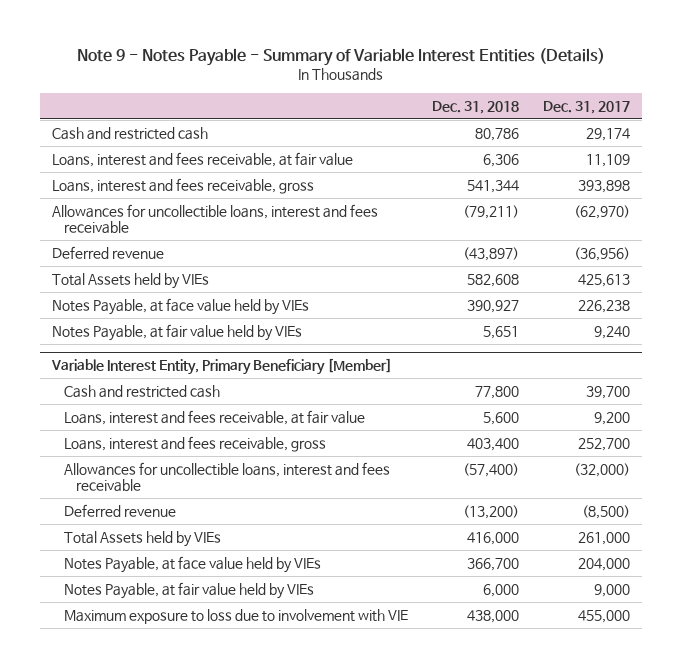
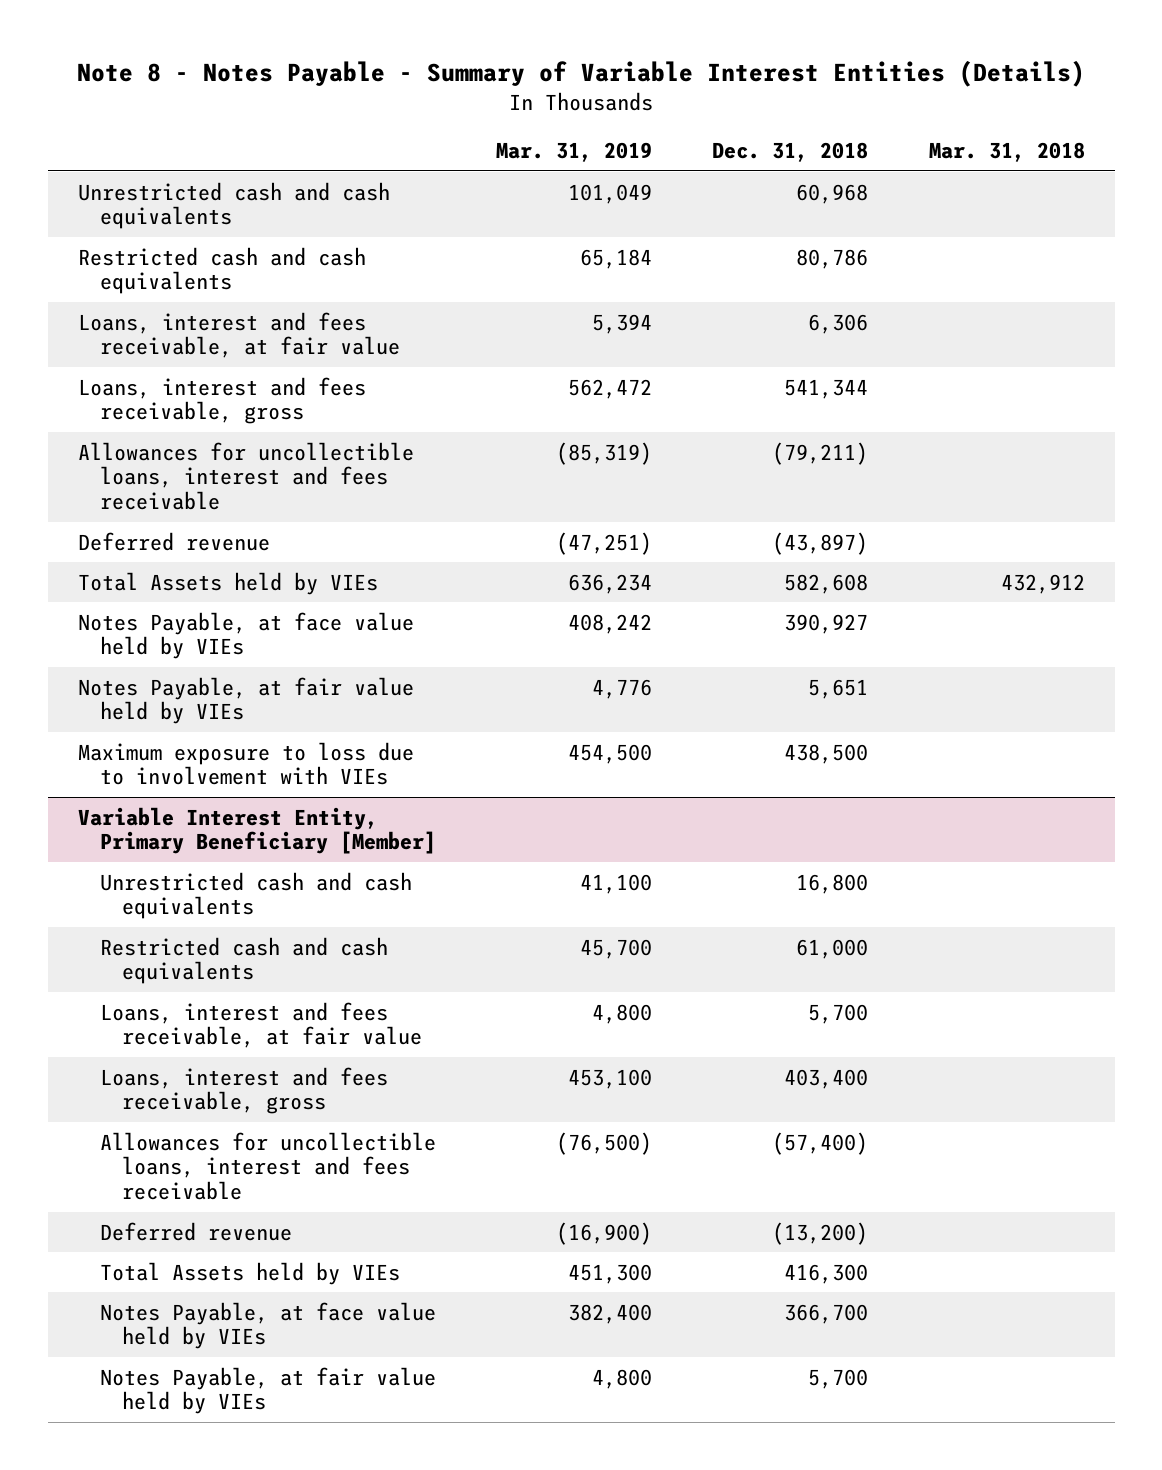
- Note 9 - Notes Payable - Summary of Variable Interest Entities (Details)
+ Note 8 - Notes Payable - Summary of Variable Interest Entities (Details)
- | Dec. 31, 2018 | Dec. 31, 2017
+ | Mar. 31, 2019 | Dec. 31, 2018 | Mar. 31, 2018
- Cash and restricted cash | 80,786 | 29,174
+ Unrestricted cash and cash equivalents | 101,049 | 60,968 |
+ Restricted cash and cash equivalents | 65,184 | 80,786 |
+ Maximum exposure to loss due to involvement with VIEs | 454,500 | 438,500 |
@ Variable Interest Entity, Primary Beneficiary [Member]
- Cash and restricted cash | 77,800 | 39,700
- Loans, interest and fees receivable, at fair value | 5,600 | 9,200
+ Unrestricted cash and cash equivalents | 41,100 | 16,800 |
+ Restricted cash and cash equivalents | 45,700 | 61,000 |
+ Loans, interest and fees receivable, at fair value | 4,800 | 5,700 |
- Total Assets held by VIEs | 416,000 | 261,000
+ Total Assets held by VIEs | 451,300 | 416,300 |
- Notes Payable, at fair value held by VIEs | 6,000 | 9,000
- Maximum exposure to loss due to involvement with VIE | 438,000 | 455,000
+ Notes Payable, at fair value held by VIEs | 4,800 | 5,700 |

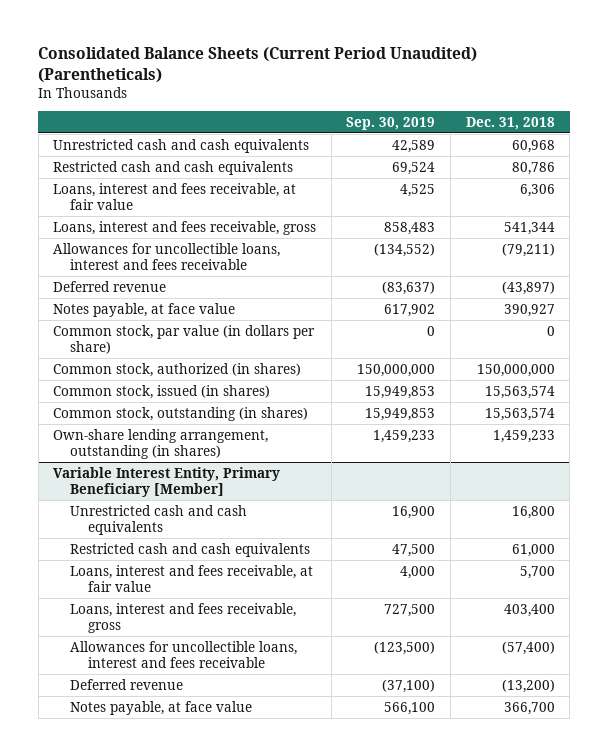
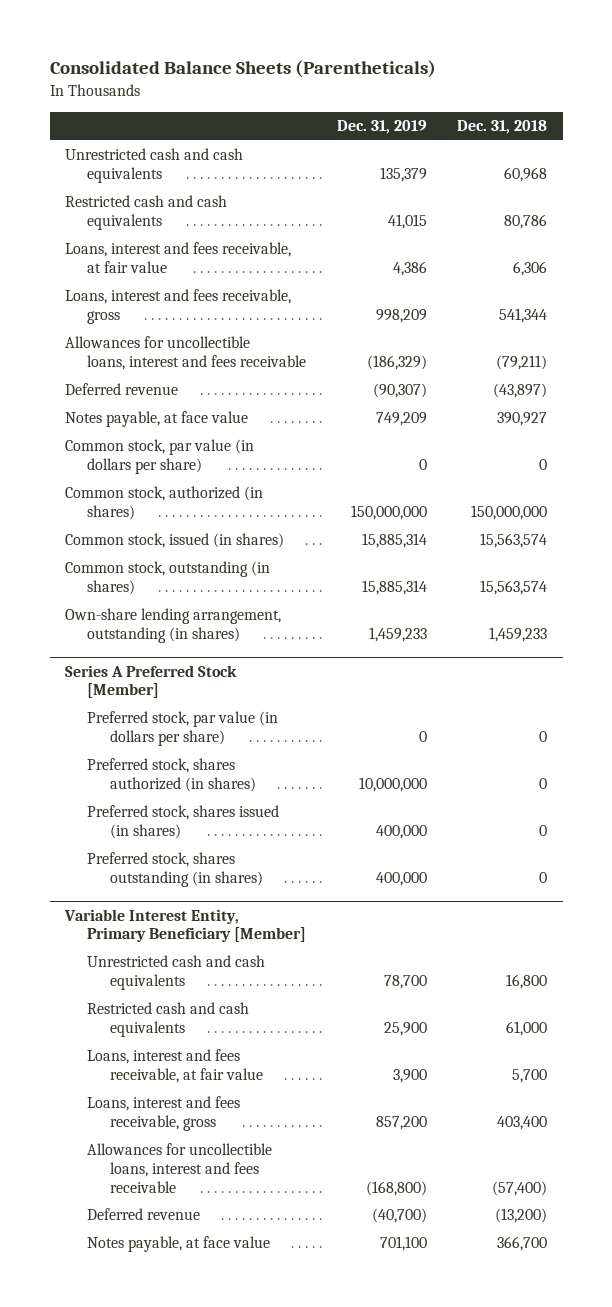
- Consolidated Balance Sheets (Current Period Unaudited) (Parentheticals)
+ Consolidated Balance Sheets (Parentheticals)
- | Sep. 30, 2019 | Dec. 31, 2018
+ | Dec. 31, 2019 | Dec. 31, 2018
+ Series A Preferred Stock [Member]
+ Preferred stock, par value (in dollars per share) | 0 | 0
+ Preferred stock, shares authorized (in shares) | 10,000,000 | 0
+ Preferred stock, shares issued (in shares) | 400,000 | 0
+ Preferred stock, shares outstanding (in shares) | 400,000 | 0

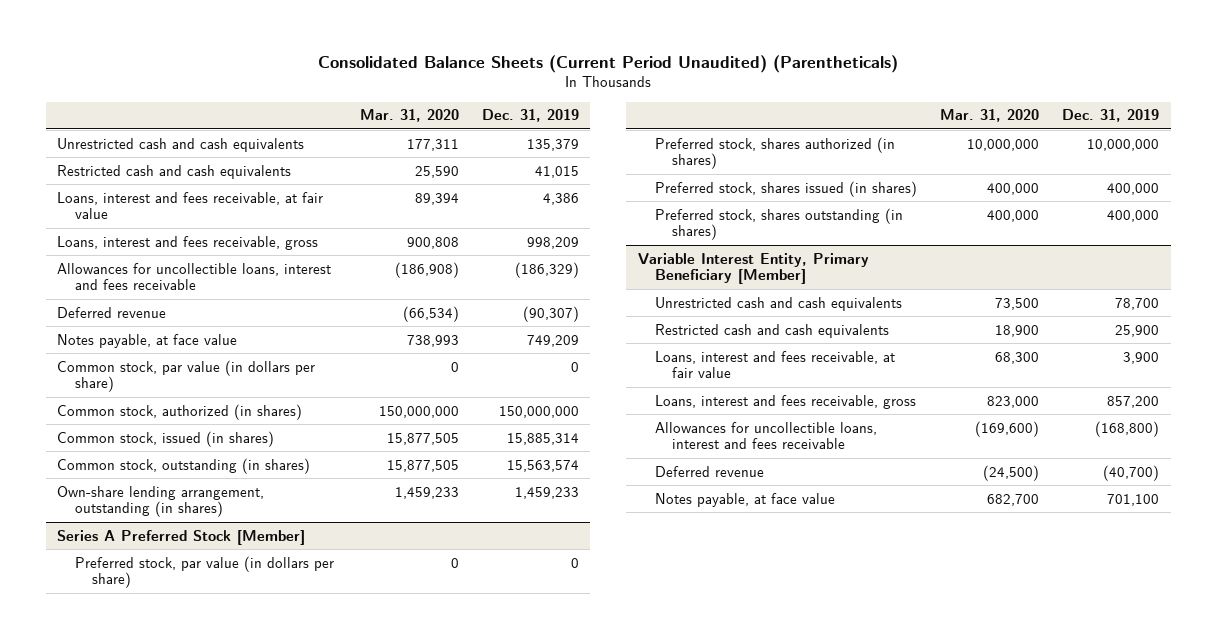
- Consolidated Balance Sheets (Parentheticals)
+ Consolidated Balance Sheets (Current Period Unaudited) (Parentheticals)
- | Dec. 31, 2019 | Dec. 31, 2018
+ | Mar. 31, 2020 | Dec. 31, 2019
- Common stock, outstanding (in shares) | 15,885,314 | 15,563,574
+ Common stock, outstanding (in shares) | 15,877,505 | 15,563,574

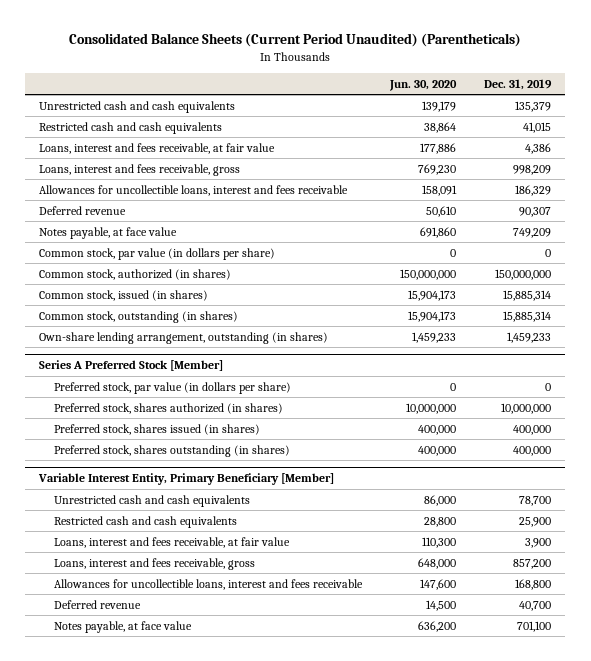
- | Mar. 31, 2020 | Dec. 31, 2019
+ | Jun. 30, 2020 | Dec. 31, 2019
- Allowances for uncollectible loans, interest and fees receivable | (186,908) | (186,329)
- Deferred revenue | (66,534) | (90,307)
+ Allowances for uncollectible loans, interest and fees receivable | 158,091 | 186,329
+ Deferred revenue | 50,610 | 90,307
- Common stock, outstanding (in shares) | 15,877,505 | 15,563,574
+ Common stock, outstanding (in shares) | 15,904,173 | 15,885,314
@ Variable Interest Entity, Primary Beneficiary [Member]
- Allowances for uncollectible loans, interest and fees receivable | (169,600) | (168,800)
- Deferred revenue | (24,500) | (40,700)
+ Allowances for uncollectible loans, interest and fees receivable | 147,600 | 168,800
+ Deferred revenue | 14,500 | 40,700

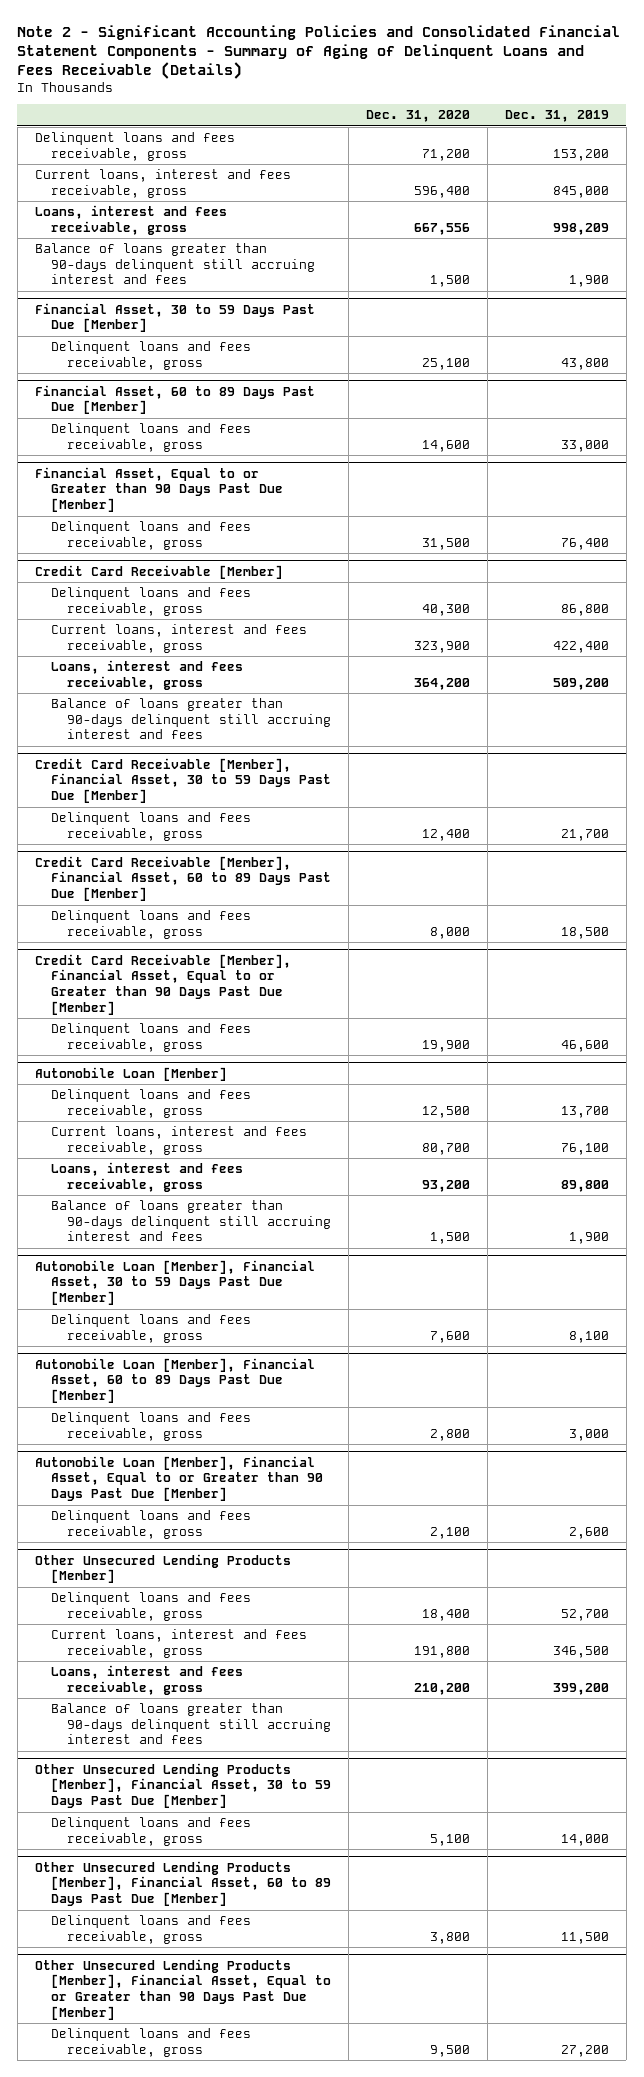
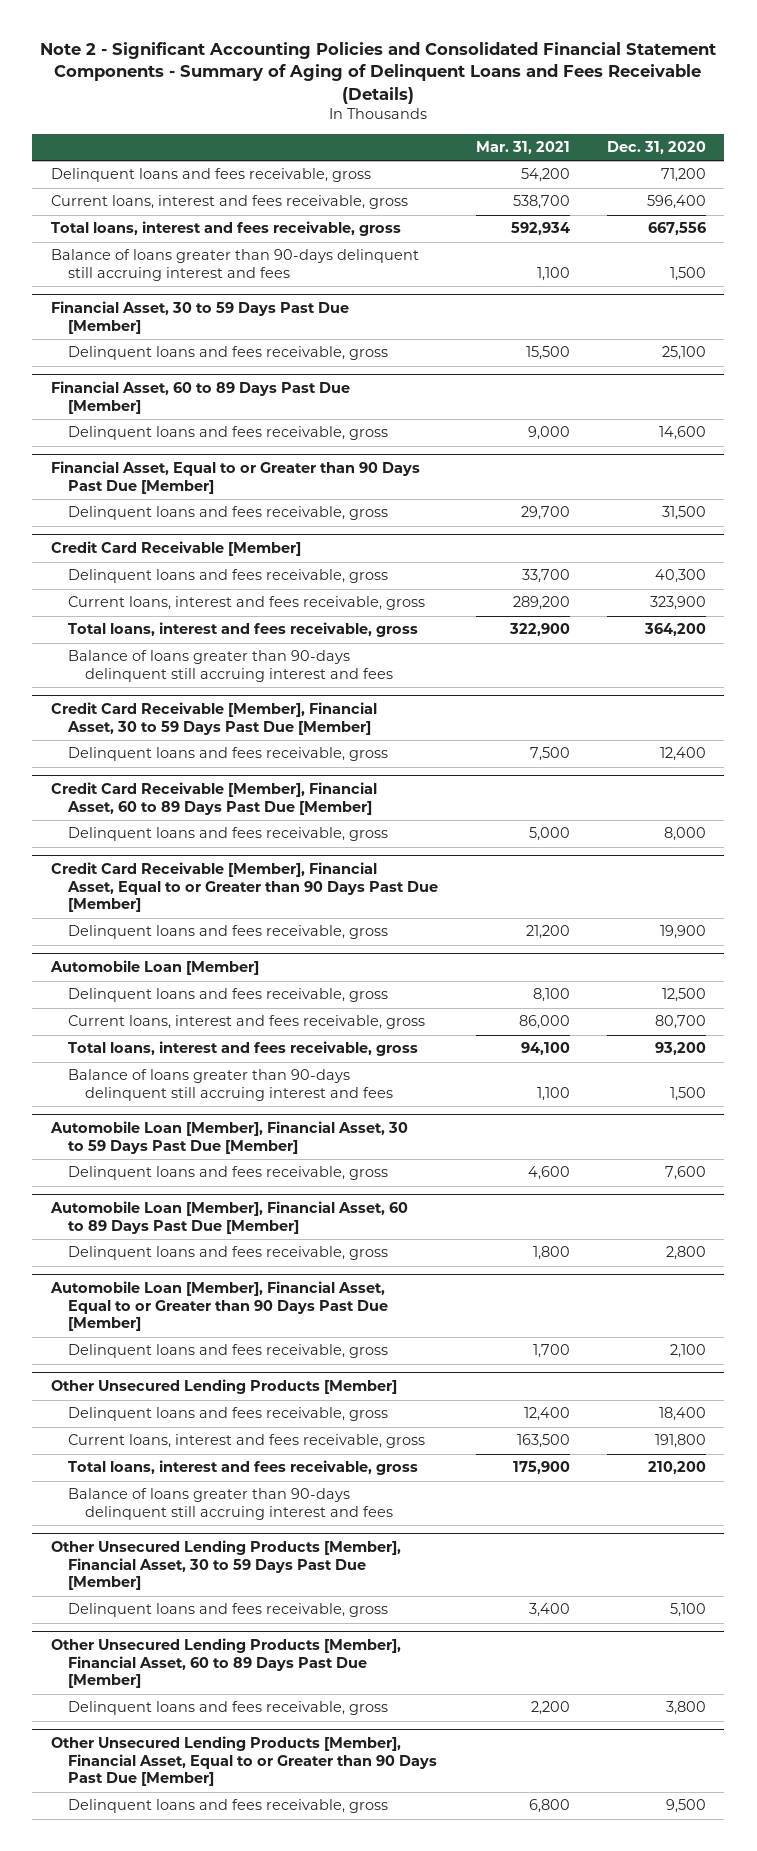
- | Dec. 31, 2020 | Dec. 31, 2019
+ | Mar. 31, 2021 | Dec. 31, 2020
- Loans, interest and fees receivable, gross | 667,556 | 998,209
+ Total loans, interest and fees receivable, gross | 592,934 | 667,556
@ Credit Card Receivable [Member]
- Loans, interest and fees receivable, gross | 364,200 | 509,200
+ Total loans, interest and fees receivable, gross | 322,900 | 364,200
@ Automobile Loan [Member]
- Loans, interest and fees receivable, gross | 93,200 | 89,800
+ Total loans, interest and fees receivable, gross | 94,100 | 93,200
@ Other Unsecured Lending Products [Member]
- Loans, interest and fees receivable, gross | 210,200 | 399,200
+ Total loans, interest and fees receivable, gross | 175,900 | 210,200

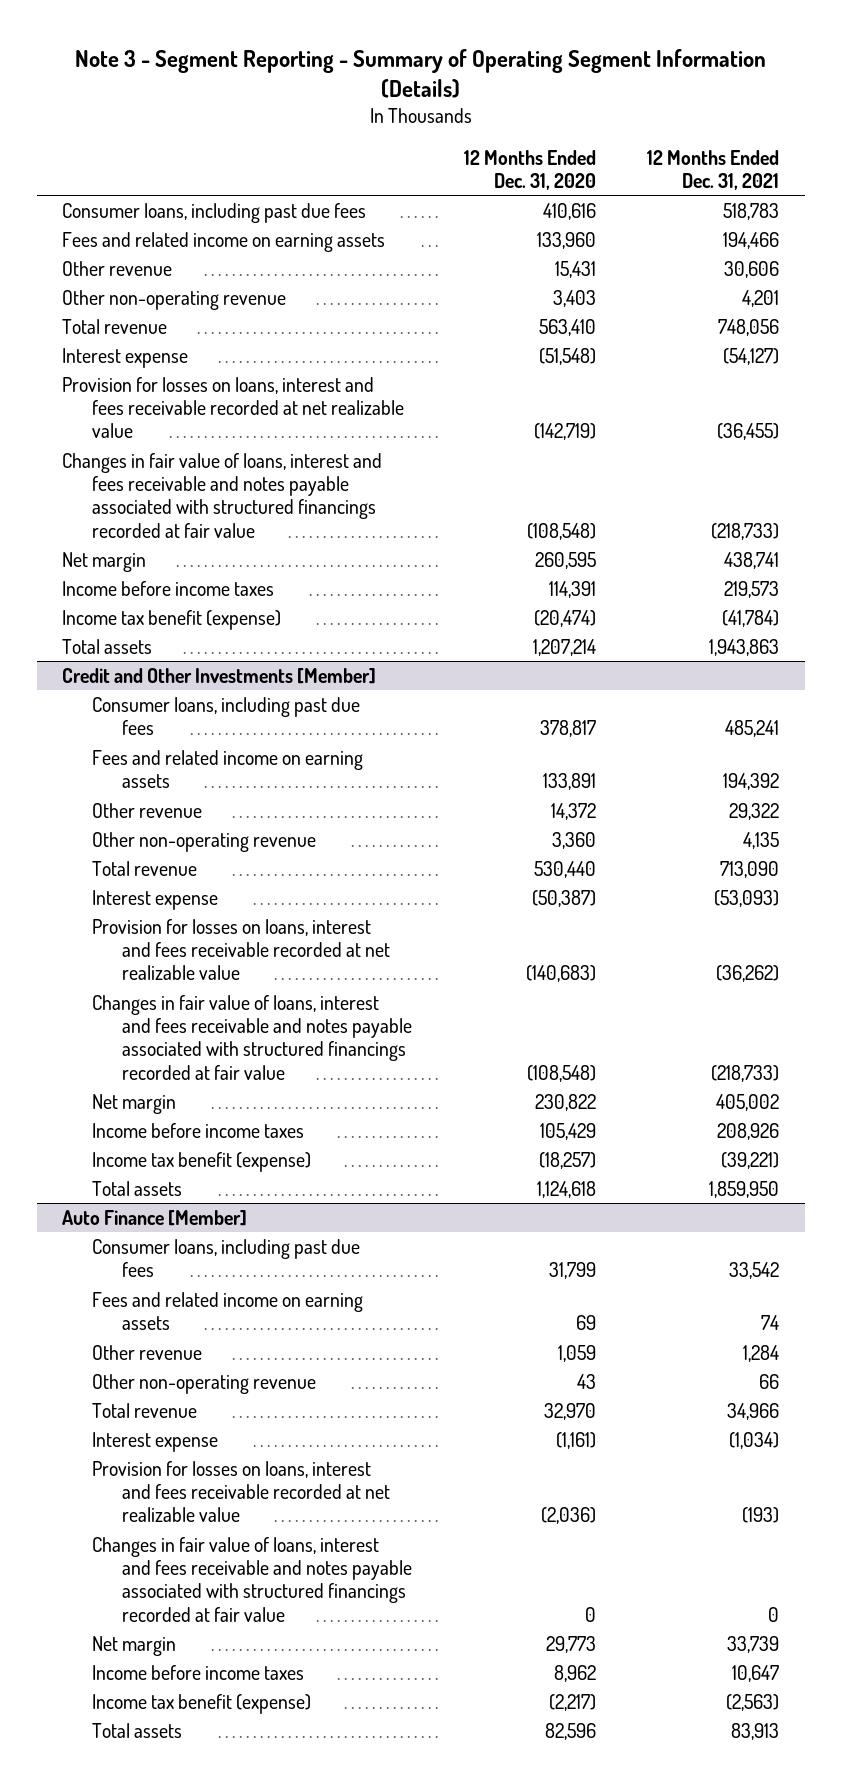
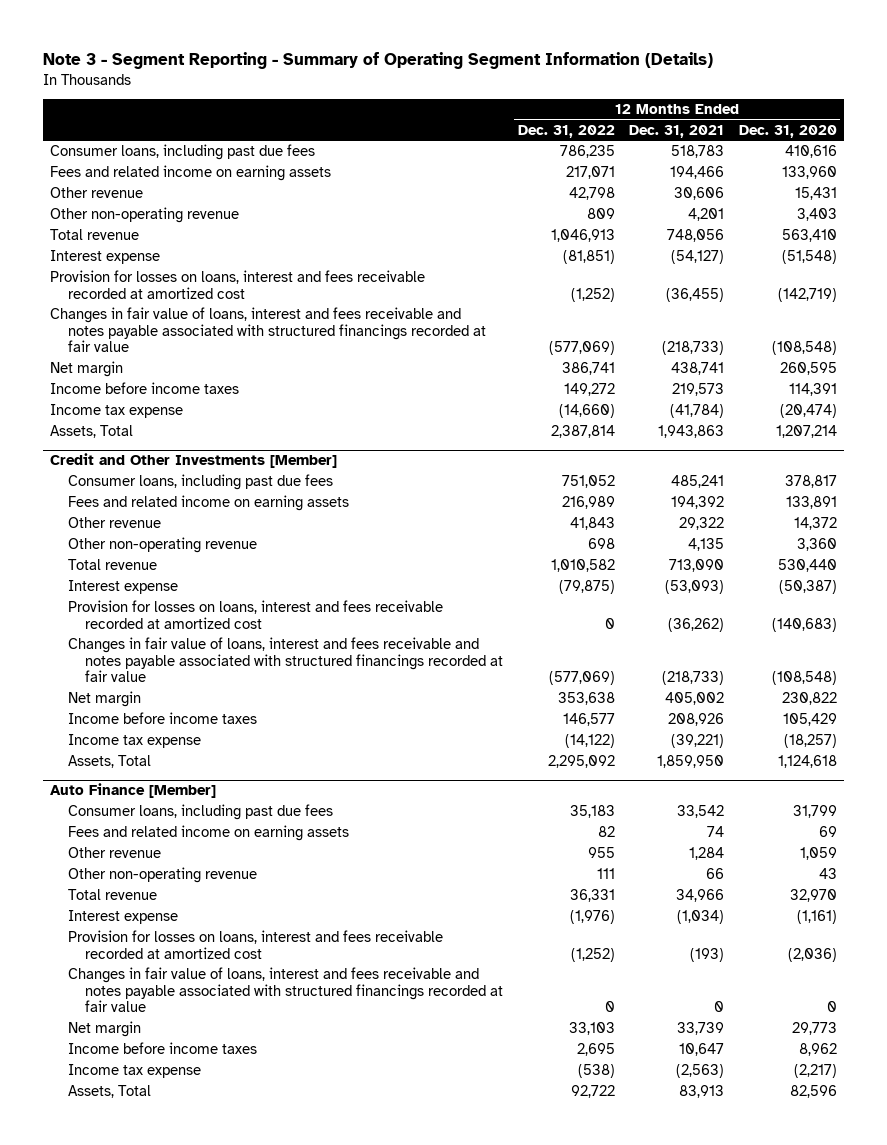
- | 12 Months Ended Dec. 31, 2020 | 12 Months Ended Dec. 31, 2021
+ | 12 Months Ended Dec. 31, 2022 | 12 Months Ended Dec. 31, 2021 | 12 Months Ended Dec. 31, 2020
- Provision for losses on loans, interest and fees receivable recorded at net realizable value | (142,719) | (36,455)
+ Provision for losses on loans, interest and fees receivable recorded at amortized cost | (1,252) | (36,455) | (142,719)
- Income tax benefit (expense) | (20,474) | (41,784)
- Total assets | 1,207,214 | 1,943,863
+ Income tax expense | (14,660) | (41,784) | (20,474)
+ Assets, Total | 2,387,814 | 1,943,863 | 1,207,214
@ Credit and Other Investments [Member]
- Provision for losses on loans, interest and fees receivable recorded at net realizable value | (140,683) | (36,262)
+ Provision for losses on loans, interest and fees receivable recorded at amortized cost | 0 | (36,262) | (140,683)
- Income tax benefit (expense) | (18,257) | (39,221)
- Total assets | 1,124,618 | 1,859,950
+ Income tax expense | (14,122) | (39,221) | (18,257)
+ Assets, Total | 2,295,092 | 1,859,950 | 1,124,618
@ Auto Finance [Member]
- Provision for losses on loans, interest and fees receivable recorded at net realizable value | (2,036) | (193)
+ Provision for losses on loans, interest and fees receivable recorded at amortized cost | (1,252) | (193) | (2,036)
- Income tax benefit (expense) | (2,217) | (2,563)
- Total assets | 82,596 | 83,913
+ Income tax expense | (538) | (2,563) | (2,217)
+ Assets, Total | 92,722 | 83,913 | 82,596

